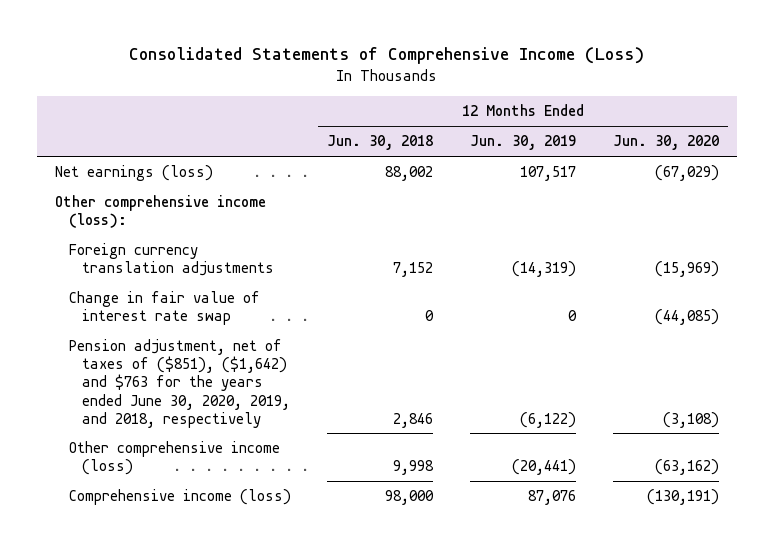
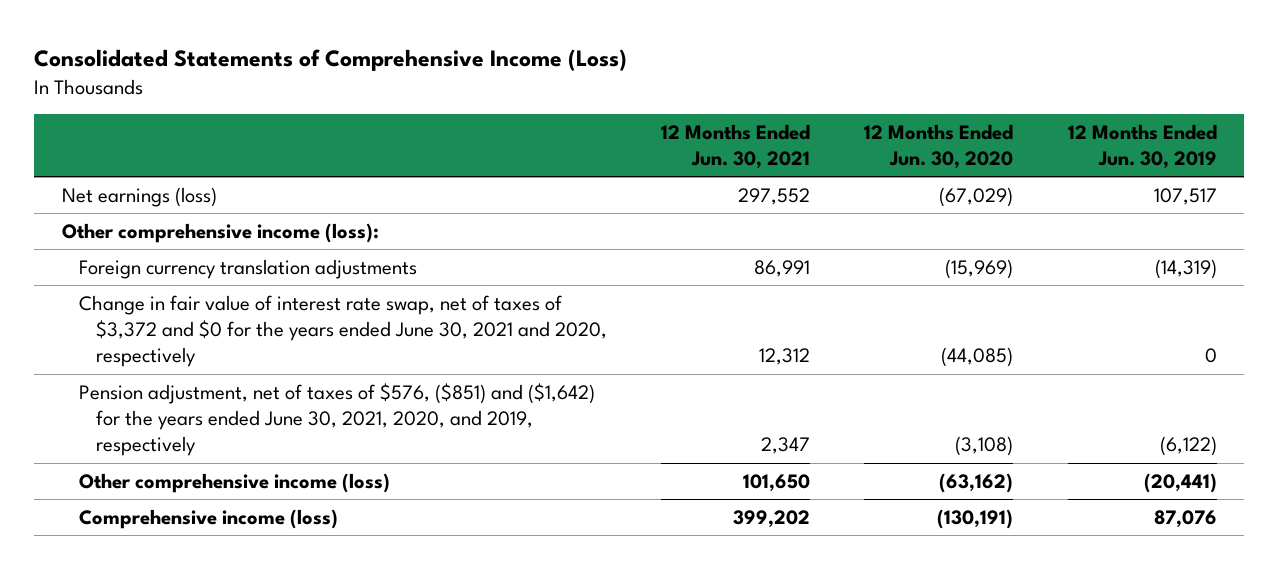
- | 12 Months Ended Jun. 30, 2018 | 12 Months Ended Jun. 30, 2019 | 12 Months Ended Jun. 30, 2020
+ | 12 Months Ended Jun. 30, 2021 | 12 Months Ended Jun. 30, 2020 | 12 Months Ended Jun. 30, 2019
- Change in fair value of interest rate swap | 0 | 0 | (44,085)
- Pension adjustment, net of taxes of ($851), ($1,642) and $763 for the years ended June 30, 2020, 2019, and 2018, respectively | 2,846 | (6,122) | (3,108)
+ Change in fair value of interest rate swap, net of taxes of $3,372 and $0 for the years ended June 30, 2021 and 2020, respectively | 12,312 | (44,085) | 0
+ Pension adjustment, net of taxes of $576, ($851) and ($1,642) for the years ended June 30, 2021, 2020, and 2019, respectively | 2,347 | (3,108) | (6,122)

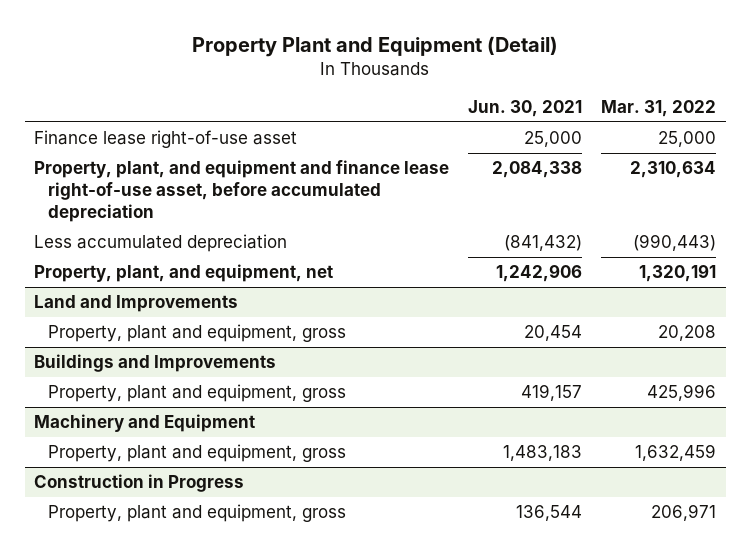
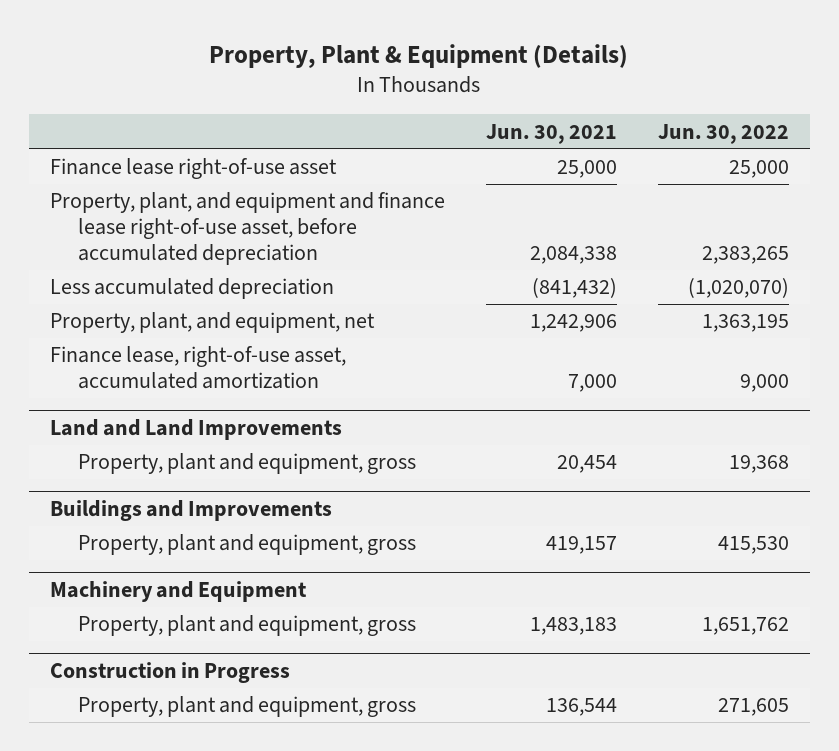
- Property Plant and Equipment (Detail)
+ Property, Plant & Equipment (Details)
- | Jun. 30, 2021 | Mar. 31, 2022
+ | Jun. 30, 2021 | Jun. 30, 2022
- Land and Improvements
+ Finance lease, right-of-use asset, accumulated amortization | 7,000 | 9,000
+ Land and Land Improvements

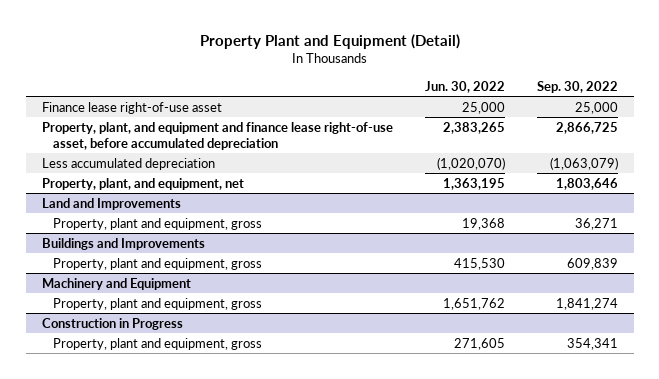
- Property, Plant & Equipment (Details)
+ Property Plant and Equipment (Detail)
- | Jun. 30, 2021 | Jun. 30, 2022
+ | Jun. 30, 2022 | Sep. 30, 2022
- Finance lease, right-of-use asset, accumulated amortization | 7,000 | 9,000
- Land and Land Improvements
+ Land and Improvements

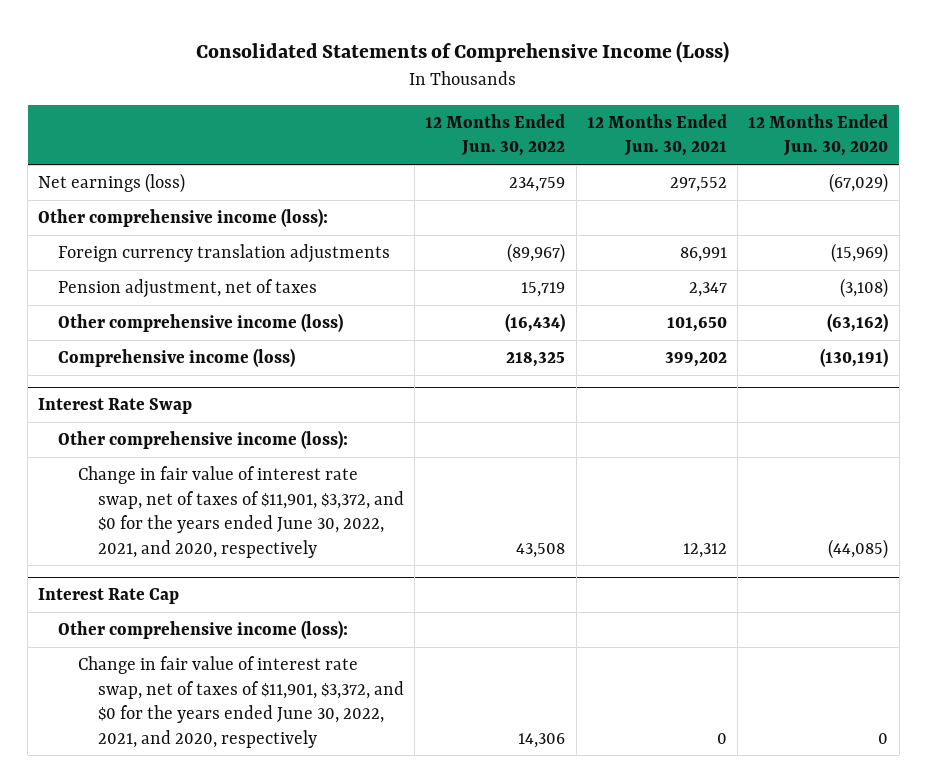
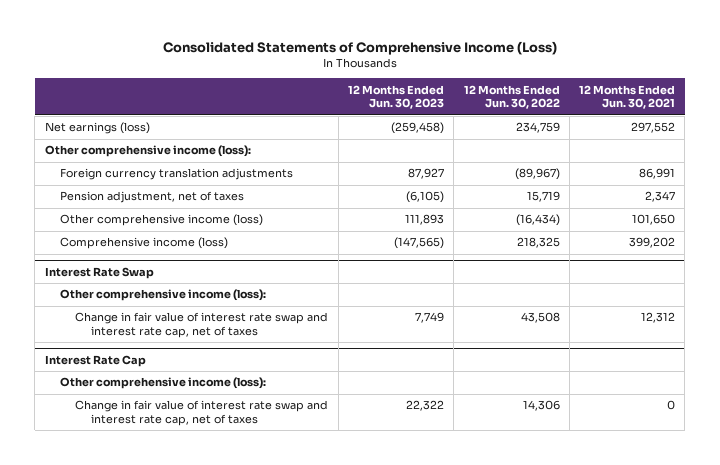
- | 12 Months Ended Jun. 30, 2022 | 12 Months Ended Jun. 30, 2021 | 12 Months Ended Jun. 30, 2020
+ | 12 Months Ended Jun. 30, 2023 | 12 Months Ended Jun. 30, 2022 | 12 Months Ended Jun. 30, 2021
@ Interest Rate Swap
- Change in fair value of interest rate swap, net of taxes of $11,901, $3,372, and $0 for the years ended June 30, 2022, 2021, and 2020, respectively | 43,508 | 12,312 | (44,085)
+ Change in fair value of interest rate swap and interest rate cap, net of taxes | 7,749 | 43,508 | 12,312
@ Interest Rate Cap
- Change in fair value of interest rate swap, net of taxes of $11,901, $3,372, and $0 for the years ended June 30, 2022, 2021, and 2020, respectively | 14,306 | 0 | 0
+ Change in fair value of interest rate swap and interest rate cap, net of taxes | 22,322 | 14,306 | 0

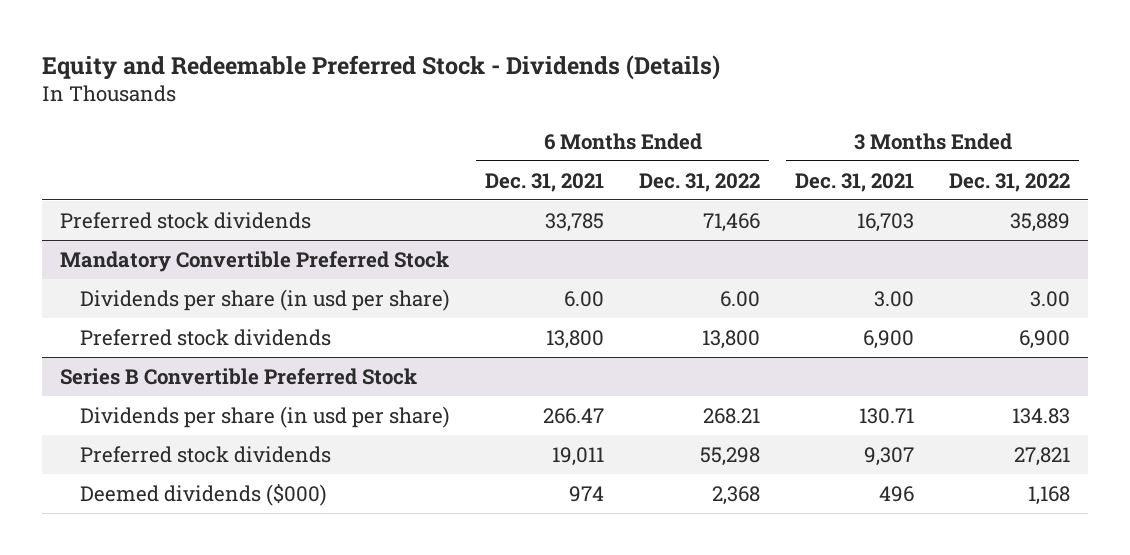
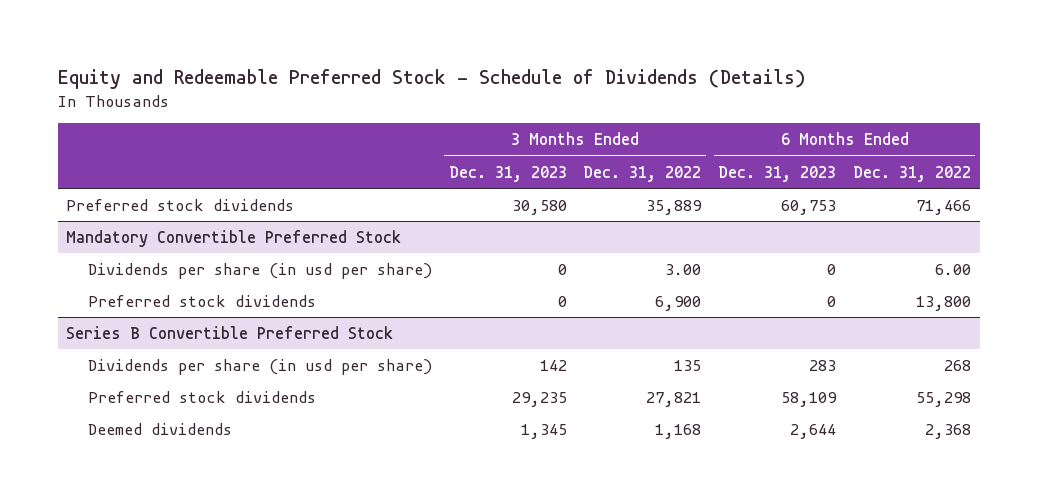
- Equity and Redeemable Preferred Stock - Dividends (Details)
+ Equity and Redeemable Preferred Stock - Schedule of Dividends (Details)
- | 6 Months Ended Dec. 31, 2021 | 6 Months Ended Dec. 31, 2022 | 3 Months Ended Dec. 31, 2021 | 3 Months Ended Dec. 31, 2022
+ | 3 Months Ended Dec. 31, 2023 | 3 Months Ended Dec. 31, 2022 | 6 Months Ended Dec. 31, 2023 | 6 Months Ended Dec. 31, 2022
@ Series B Convertible Preferred Stock
- Dividends per share (in usd per share) | 266.47 | 268.21 | 130.71 | 134.83
+ Dividends per share (in usd per share) | 142 | 135 | 283 | 268
- Deemed dividends ($000) | 974 | 2,368 | 496 | 1,168
+ Deemed dividends | 1,345 | 1,168 | 2,644 | 2,368

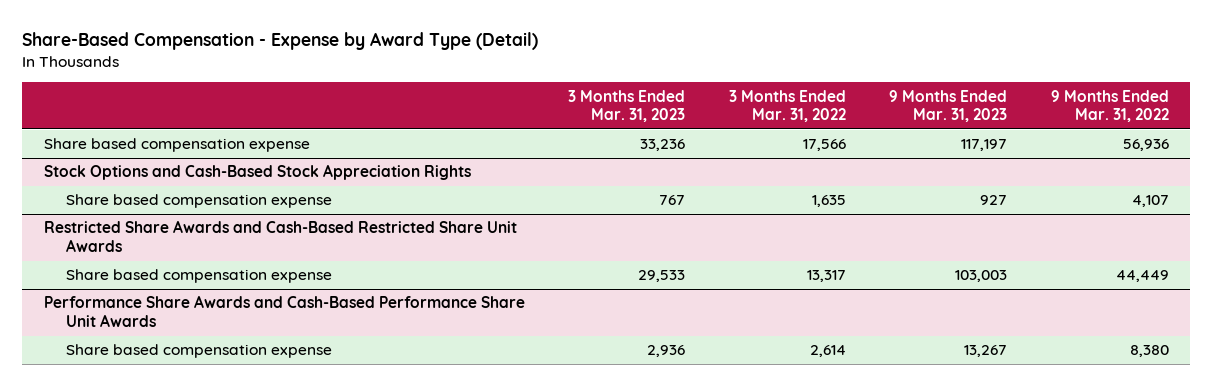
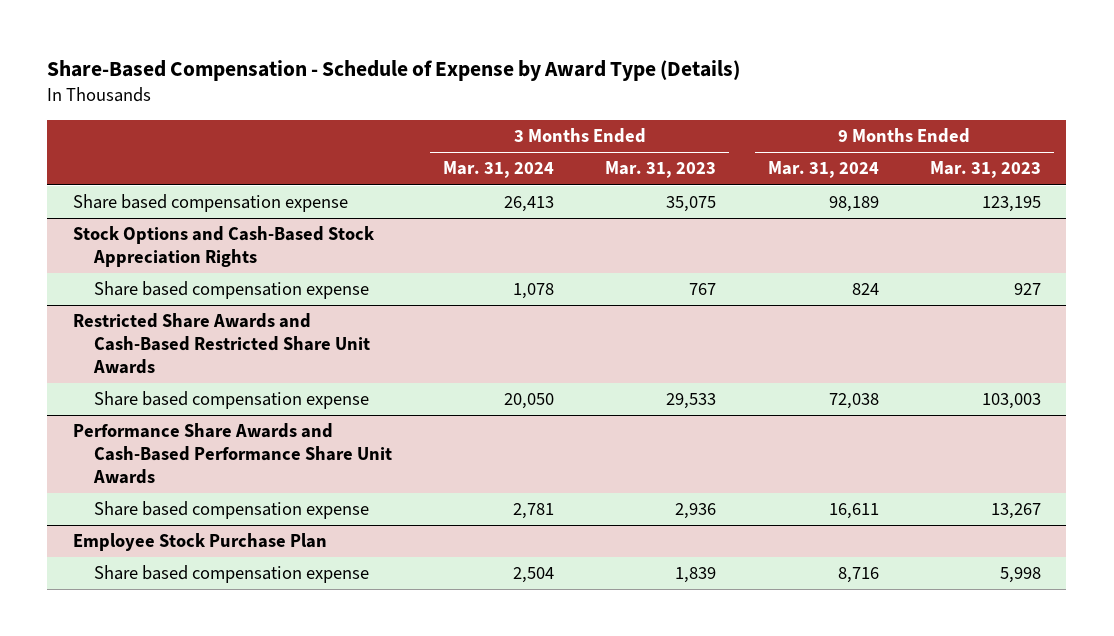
- Share-Based Compensation - Expense by Award Type (Detail)
+ Share-Based Compensation - Schedule of Expense by Award Type (Details)
- | 3 Months Ended Mar. 31, 2023 | 3 Months Ended Mar. 31, 2022 | 9 Months Ended Mar. 31, 2023 | 9 Months Ended Mar. 31, 2022
+ | 3 Months Ended Mar. 31, 2024 | 3 Months Ended Mar. 31, 2023 | 9 Months Ended Mar. 31, 2024 | 9 Months Ended Mar. 31, 2023
- Share based compensation expense | 33,236 | 17,566 | 117,197 | 56,936
+ Share based compensation expense | 26,413 | 35,075 | 98,189 | 123,195
+ Employee Stock Purchase Plan
+ Share based compensation expense | 2,504 | 1,839 | 8,716 | 5,998

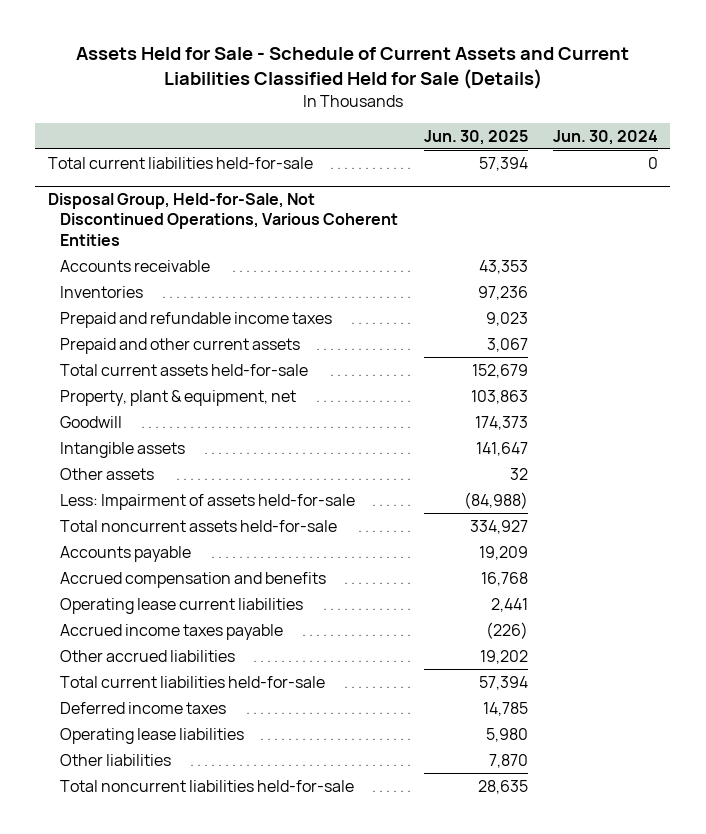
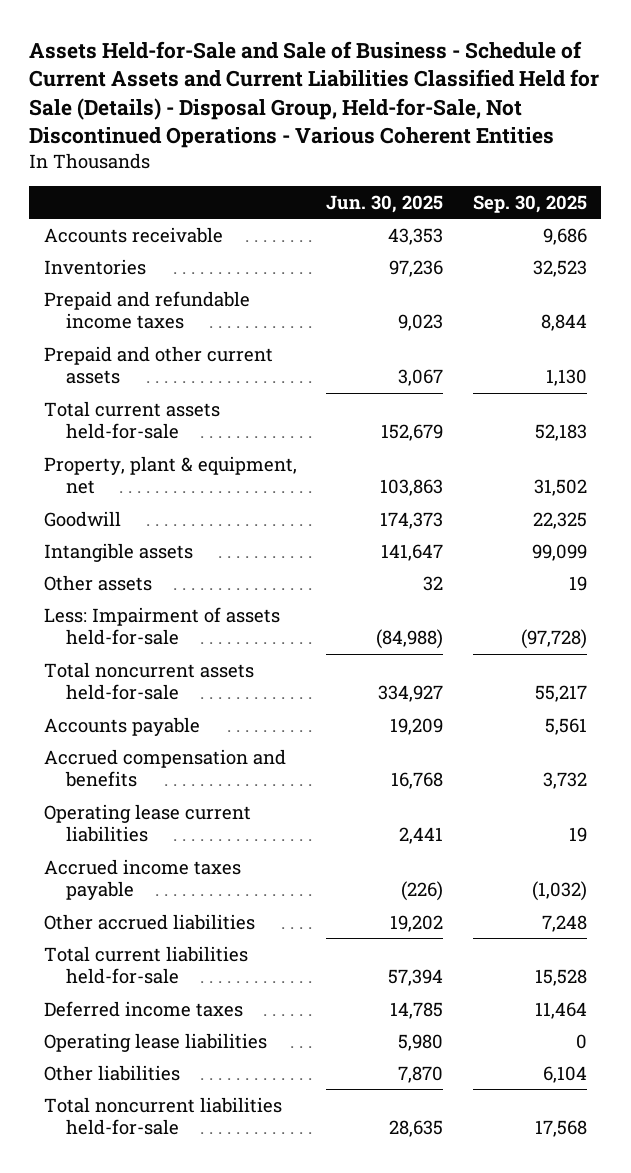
- Assets Held for Sale - Schedule of Current Assets and Current Liabilities Classified Held for Sale (Details)
+ Assets Held-for-Sale and Sale of Business - Schedule of Current Assets and Current Liabilities Classified Held for Sale (Details) - Disposal Group, Held-for-Sale, Not Discontinued Operations - Various Coherent Entities
- | Jun. 30, 2025 | Jun. 30, 2024
+ | Jun. 30, 2025 | Sep. 30, 2025
- Total current liabilities held-for-sale | 57,394 | 0
- Disposal Group, Held-for-Sale, Not Discontinued Operations, Various Coherent Entities

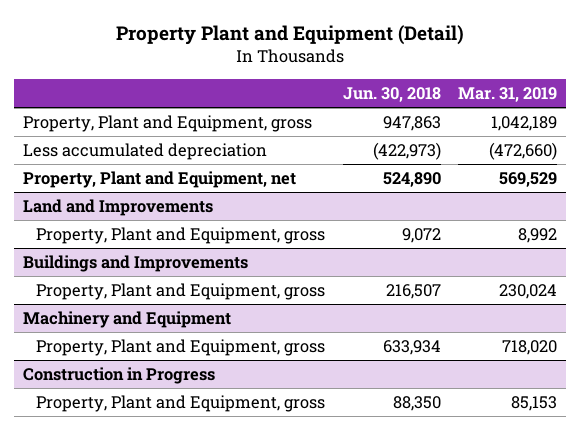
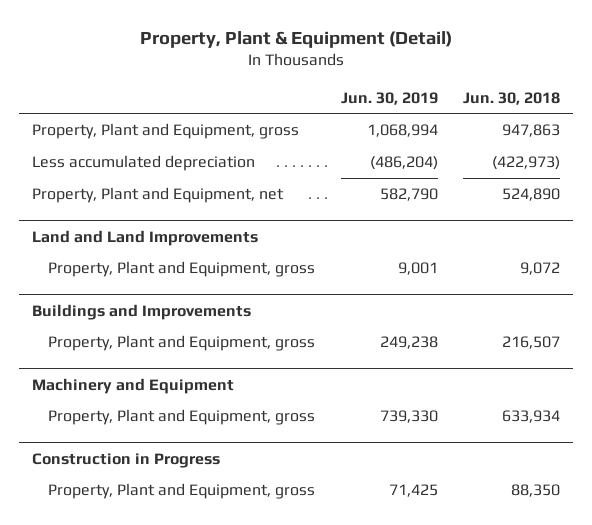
- Property Plant and Equipment (Detail)
+ Property, Plant & Equipment (Detail)
- | Jun. 30, 2018 | Mar. 31, 2019
+ | Jun. 30, 2019 | Jun. 30, 2018
- Land and Improvements
+ Land and Land Improvements

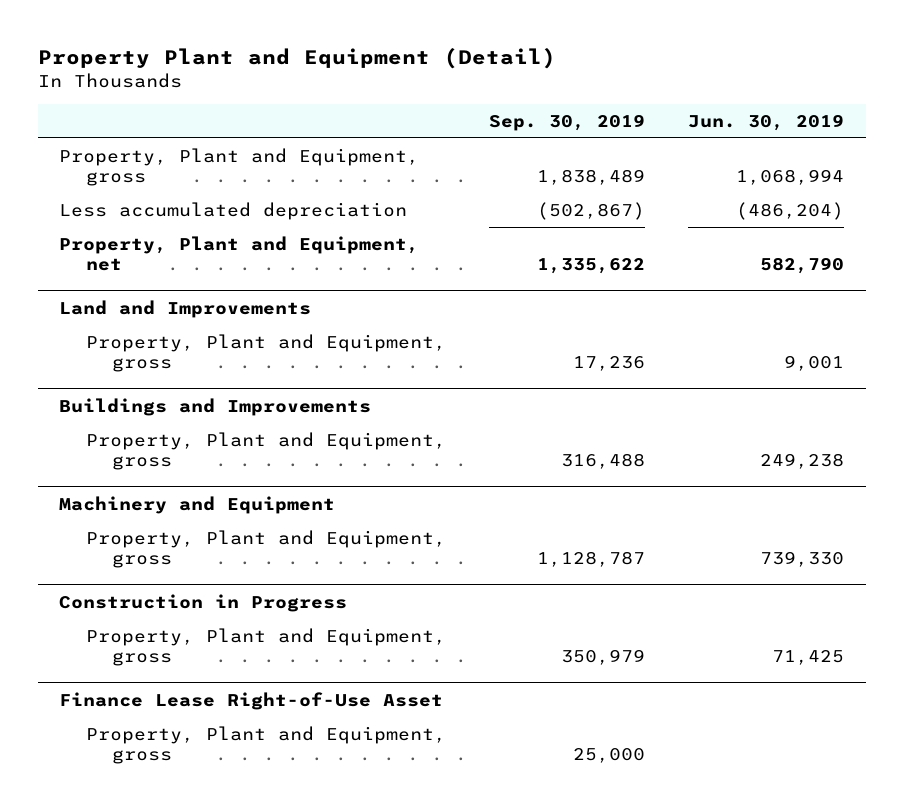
- Property, Plant & Equipment (Detail)
+ Property Plant and Equipment (Detail)
- | Jun. 30, 2019 | Jun. 30, 2018
+ | Sep. 30, 2019 | Jun. 30, 2019
- Land and Land Improvements
+ Land and Improvements
+ Finance Lease Right-of-Use Asset
+ Property, Plant and Equipment, gross | 25,000 |

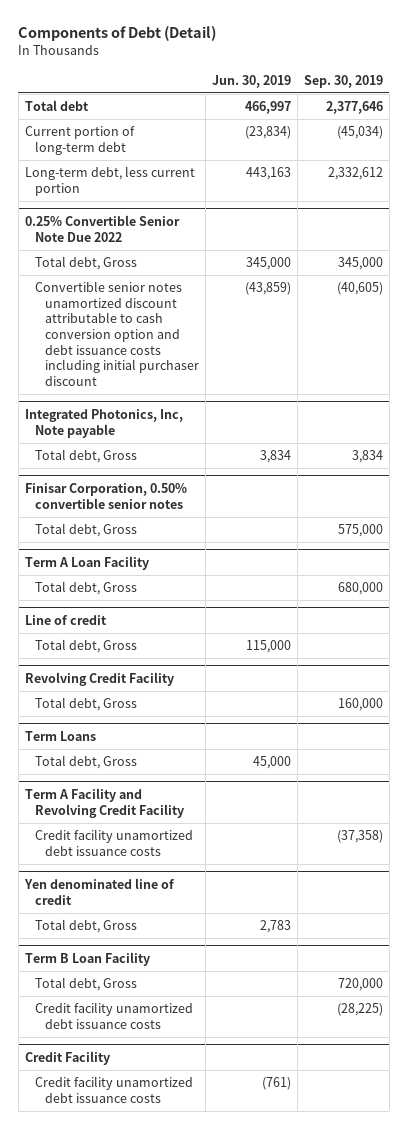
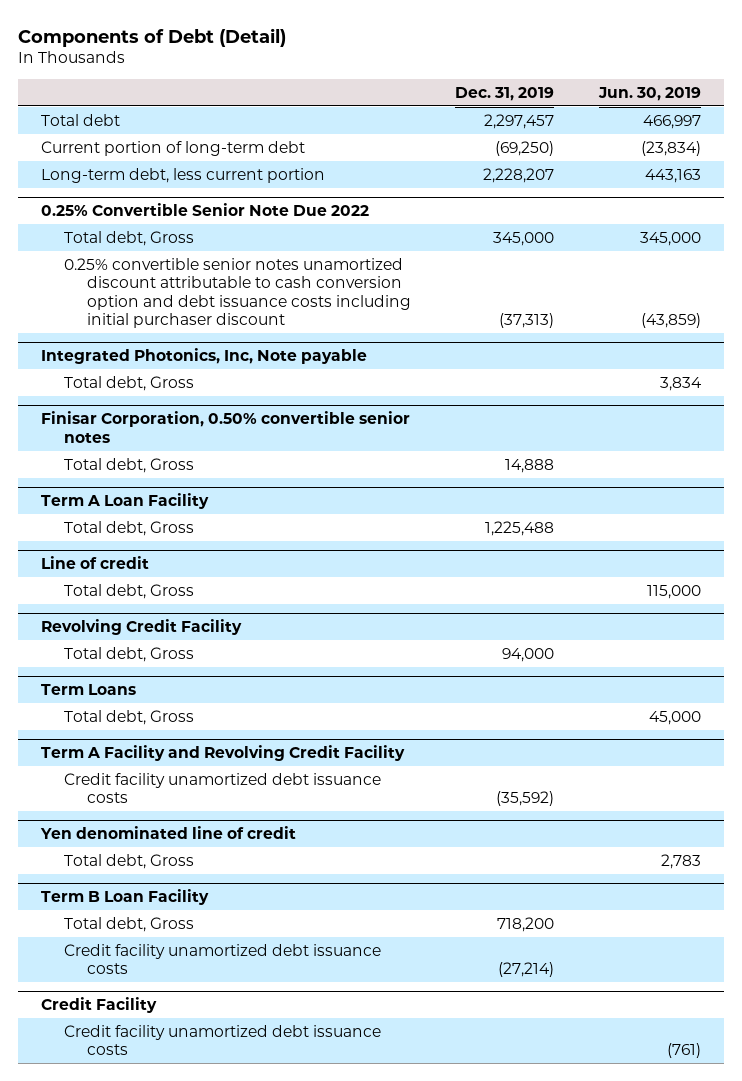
- | Jun. 30, 2019 | Sep. 30, 2019
+ | Dec. 31, 2019 | Jun. 30, 2019
@ 0.25% Convertible Senior Note Due 2022
- Convertible senior notes unamortized discount attributable to cash conversion option and debt issuance costs including initial purchaser discount | (43,859) | (40,605)
+ 0.25% convertible senior notes unamortized discount attributable to cash conversion option and debt issuance costs including initial purchaser discount | (37,313) | (43,859)

